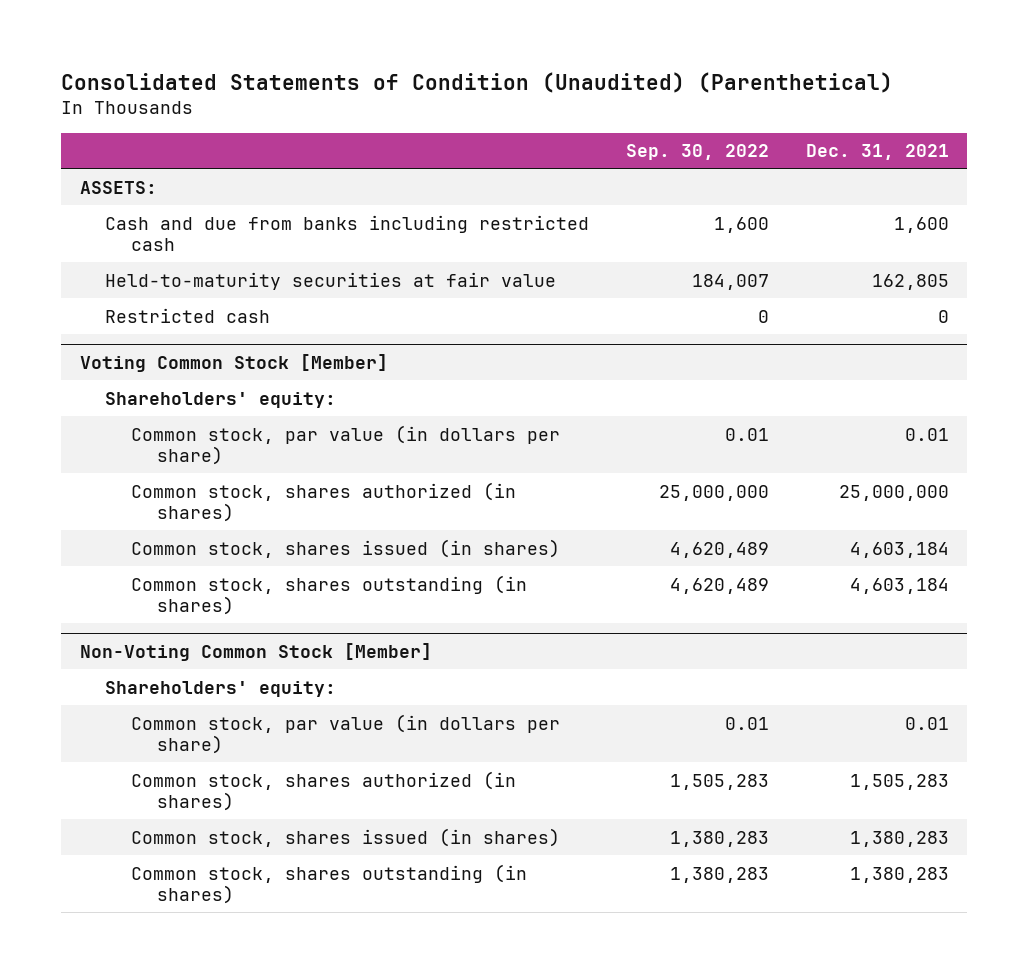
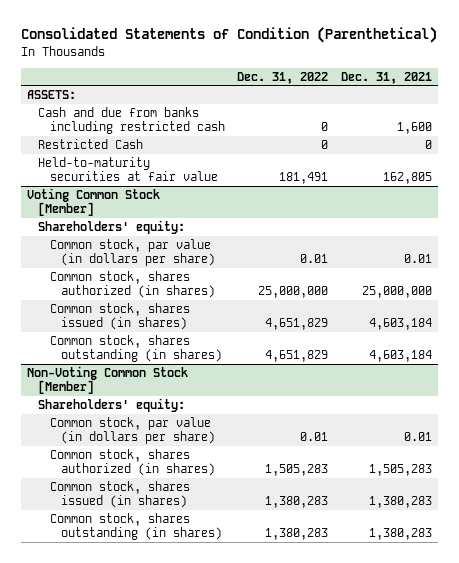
- Consolidated Statements of Condition (Unaudited) (Parenthetical)
+ Consolidated Statements of Condition (Parenthetical)
- | Sep. 30, 2022 | Dec. 31, 2021
+ | Dec. 31, 2022 | Dec. 31, 2021
+ Restricted Cash | 0 | 0
- Restricted cash | 0 | 0

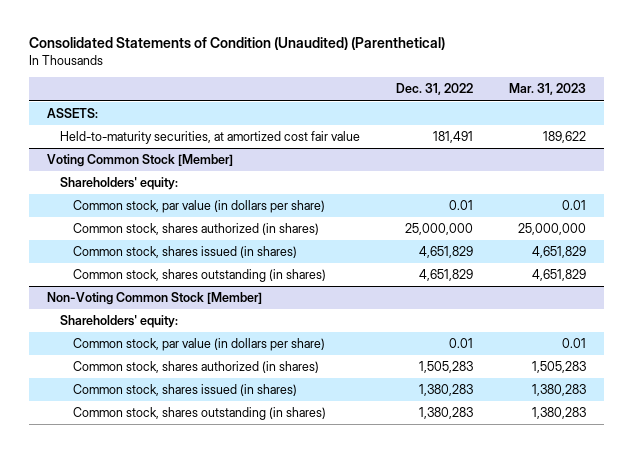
- Consolidated Statements of Condition (Parenthetical)
+ Consolidated Statements of Condition (Unaudited) (Parenthetical)
- | Dec. 31, 2022 | Dec. 31, 2021
+ | Dec. 31, 2022 | Mar. 31, 2023
- Cash and due from banks including restricted cash | 0 | 1,600
- Restricted Cash | 0 | 0
- Held-to-maturity securities at fair value | 181,491 | 162,805
+ Held-to-maturity securities, at amortized cost fair value | 181,491 | 189,622

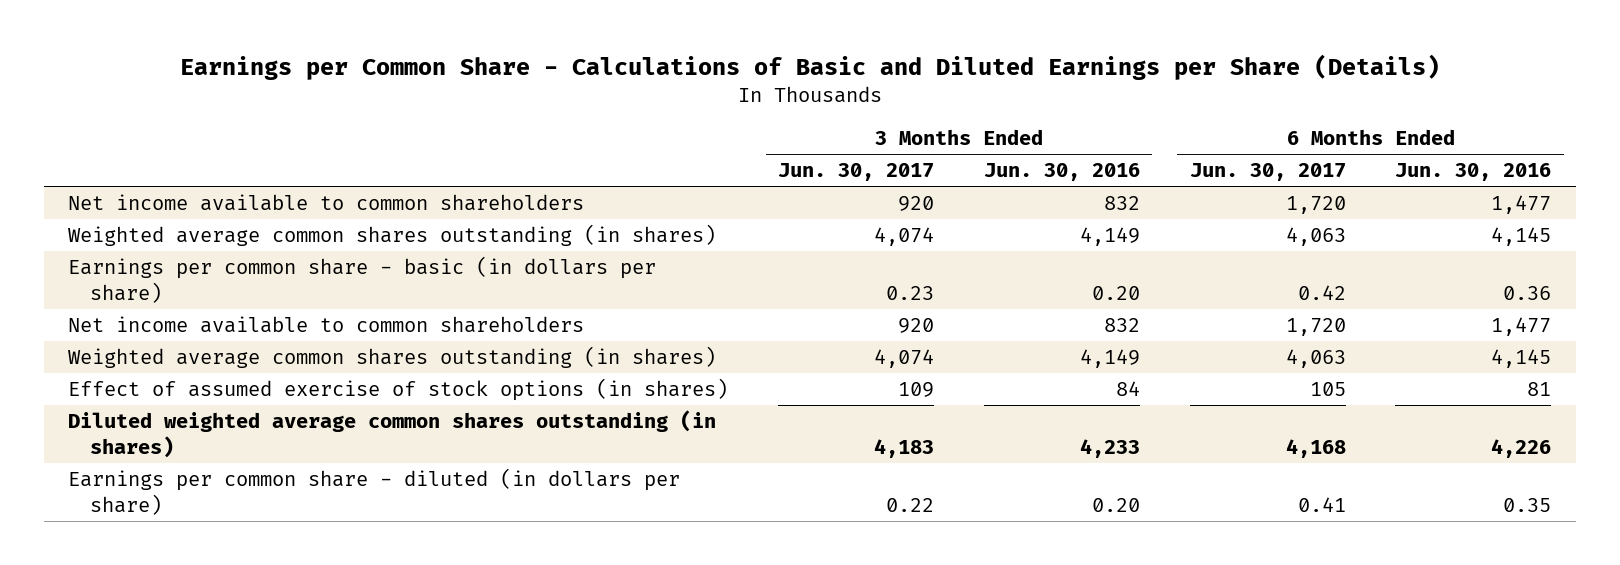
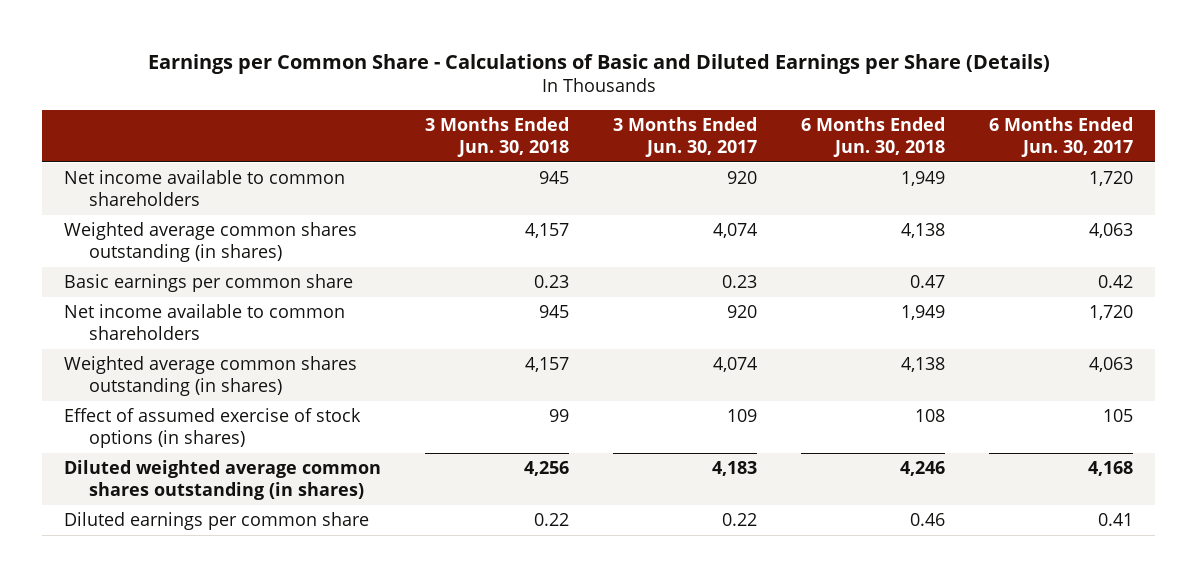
- | 3 Months Ended Jun. 30, 2017 | 3 Months Ended Jun. 30, 2016 | 6 Months Ended Jun. 30, 2017 | 6 Months Ended Jun. 30, 2016
+ | 3 Months Ended Jun. 30, 2018 | 3 Months Ended Jun. 30, 2017 | 6 Months Ended Jun. 30, 2018 | 6 Months Ended Jun. 30, 2017
- Earnings per common share - basic (in dollars per share) | 0.23 | 0.20 | 0.42 | 0.36
+ Basic earnings per common share | 0.23 | 0.23 | 0.47 | 0.42
- Earnings per common share - diluted (in dollars per share) | 0.22 | 0.20 | 0.41 | 0.35
+ Diluted earnings per common share | 0.22 | 0.22 | 0.46 | 0.41

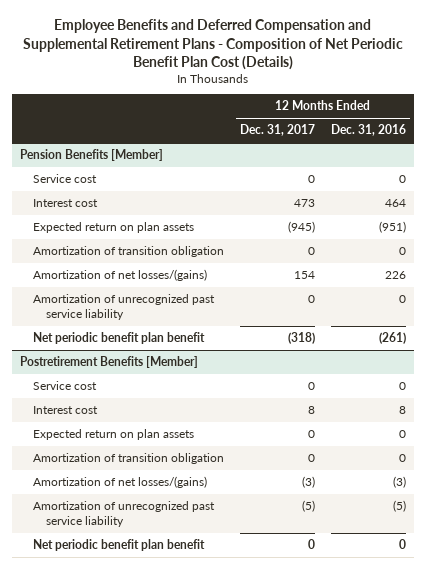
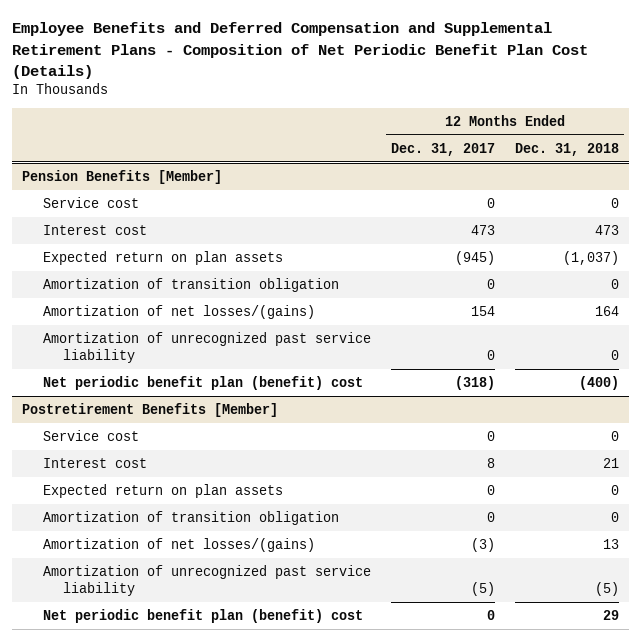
- | 12 Months Ended Dec. 31, 2017 | 12 Months Ended Dec. 31, 2016
+ | 12 Months Ended Dec. 31, 2017 | 12 Months Ended Dec. 31, 2018
@ Pension Benefits [Member]
- Net periodic benefit plan benefit | (318) | (261)
+ Net periodic benefit plan (benefit) cost | (318) | (400)
@ Postretirement Benefits [Member]
- Net periodic benefit plan benefit | 0 | 0
+ Net periodic benefit plan (benefit) cost | 0 | 29

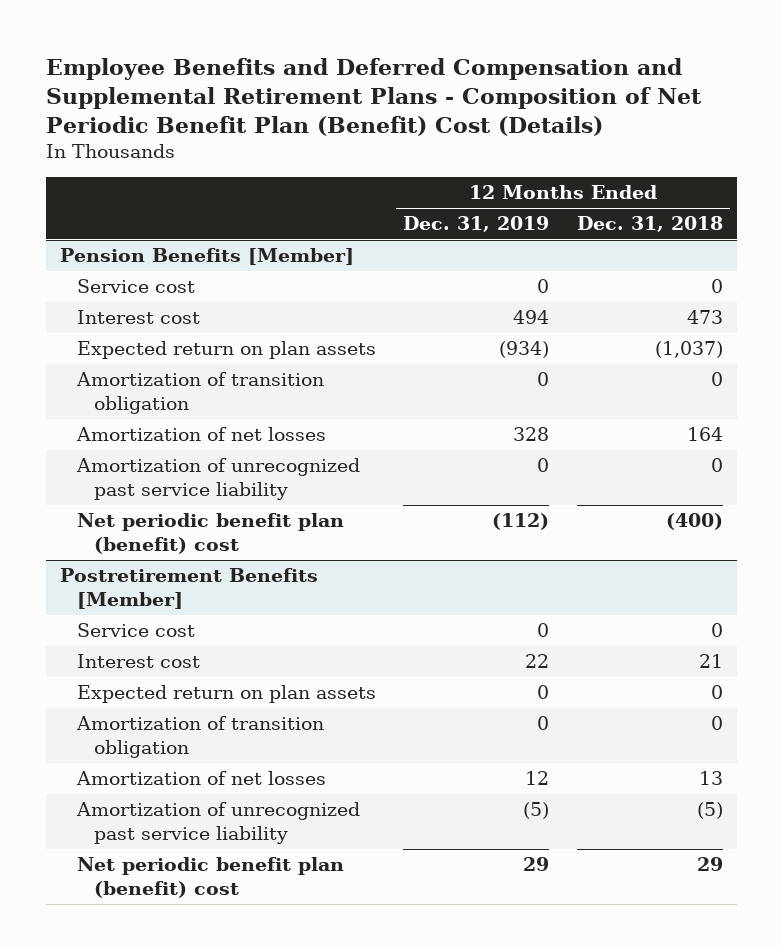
- Employee Benefits and Deferred Compensation and Supplemental Retirement Plans - Composition of Net Periodic Benefit Plan Cost (Details)
+ Employee Benefits and Deferred Compensation and Supplemental Retirement Plans - Composition of Net Periodic Benefit Plan (Benefit) Cost (Details)
- | 12 Months Ended Dec. 31, 2017 | 12 Months Ended Dec. 31, 2018
+ | 12 Months Ended Dec. 31, 2019 | 12 Months Ended Dec. 31, 2018
@ Pension Benefits [Member]
- Amortization of net losses/(gains) | 154 | 164
+ Amortization of net losses | 328 | 164
@ Postretirement Benefits [Member]
- Amortization of net losses/(gains) | (3) | 13
+ Amortization of net losses | 12 | 13

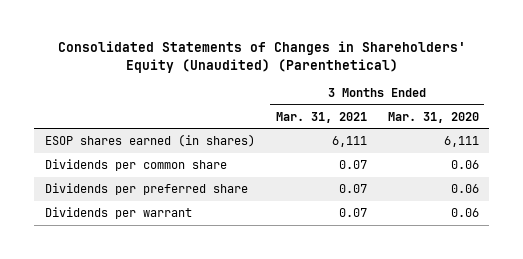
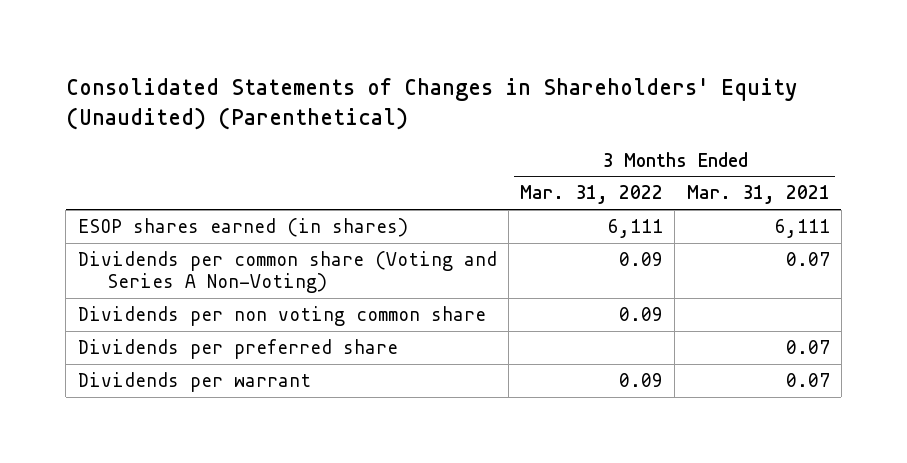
- | 3 Months Ended Mar. 31, 2021 | 3 Months Ended Mar. 31, 2020
+ | 3 Months Ended Mar. 31, 2022 | 3 Months Ended Mar. 31, 2021
- Dividends per common share | 0.07 | 0.06
+ Dividends per common share (Voting and Series A Non-Voting) | 0.09 | 0.07
+ Dividends per non voting common share | 0.09 |

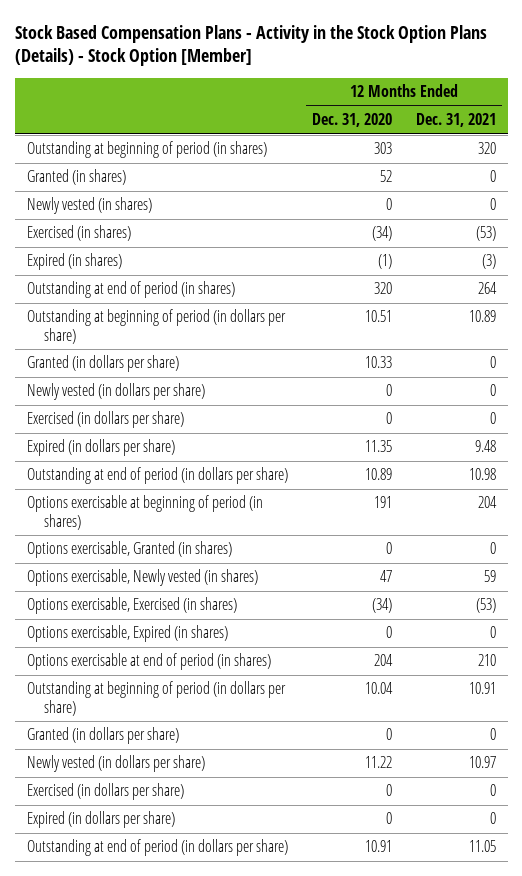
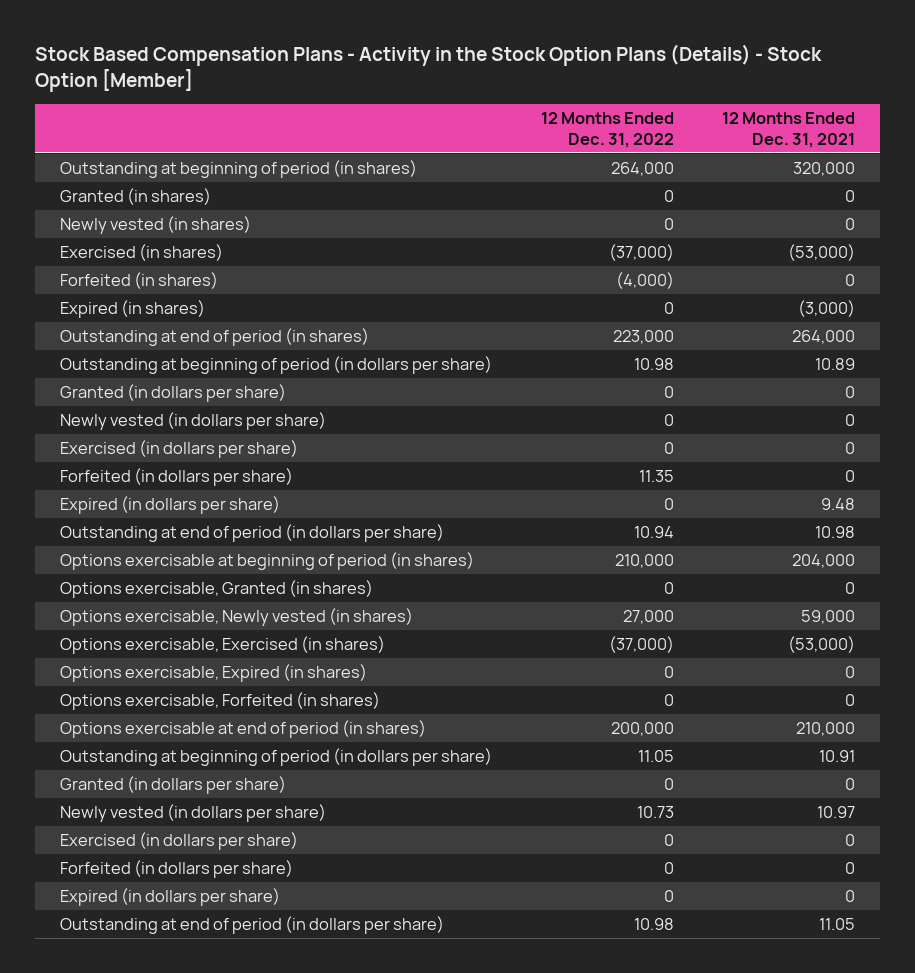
- | 12 Months Ended Dec. 31, 2020 | 12 Months Ended Dec. 31, 2021
+ | 12 Months Ended Dec. 31, 2022 | 12 Months Ended Dec. 31, 2021
- Outstanding at beginning of period (in shares) | 303 | 320
+ Outstanding at beginning of period (in shares) | 264,000 | 320,000
- Exercised (in shares) | (34) | (53)
- Expired (in shares) | (1) | (3)
- Outstanding at end of period (in shares) | 320 | 264
+ Exercised (in shares) | (37,000) | (53,000)
+ Forfeited (in shares) | (4,000) | 0
+ Expired (in shares) | 0 | (3,000)
+ Outstanding at end of period (in shares) | 223,000 | 264,000
+ Forfeited (in dollars per share) | 11.35 | 0
- Options exercisable at beginning of period (in shares) | 191 | 204
+ Options exercisable at beginning of period (in shares) | 210,000 | 204,000
- Options exercisable, Newly vested (in shares) | 47 | 59
- Options exercisable, Exercised (in shares) | (34) | (53)
+ Options exercisable, Newly vested (in shares) | 27,000 | 59,000
+ Options exercisable, Exercised (in shares) | (37,000) | (53,000)
- Options exercisable at end of period (in shares) | 204 | 210
+ Options exercisable, Forfeited (in shares) | 0 | 0
+ Options exercisable at end of period (in shares) | 200,000 | 210,000
+ Forfeited (in dollars per share) | 0 | 0

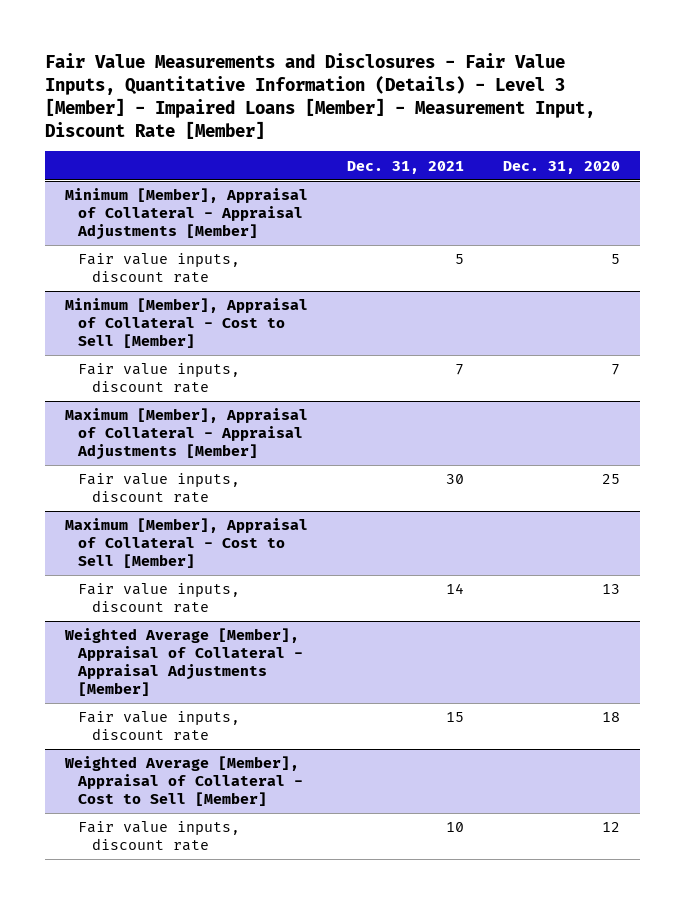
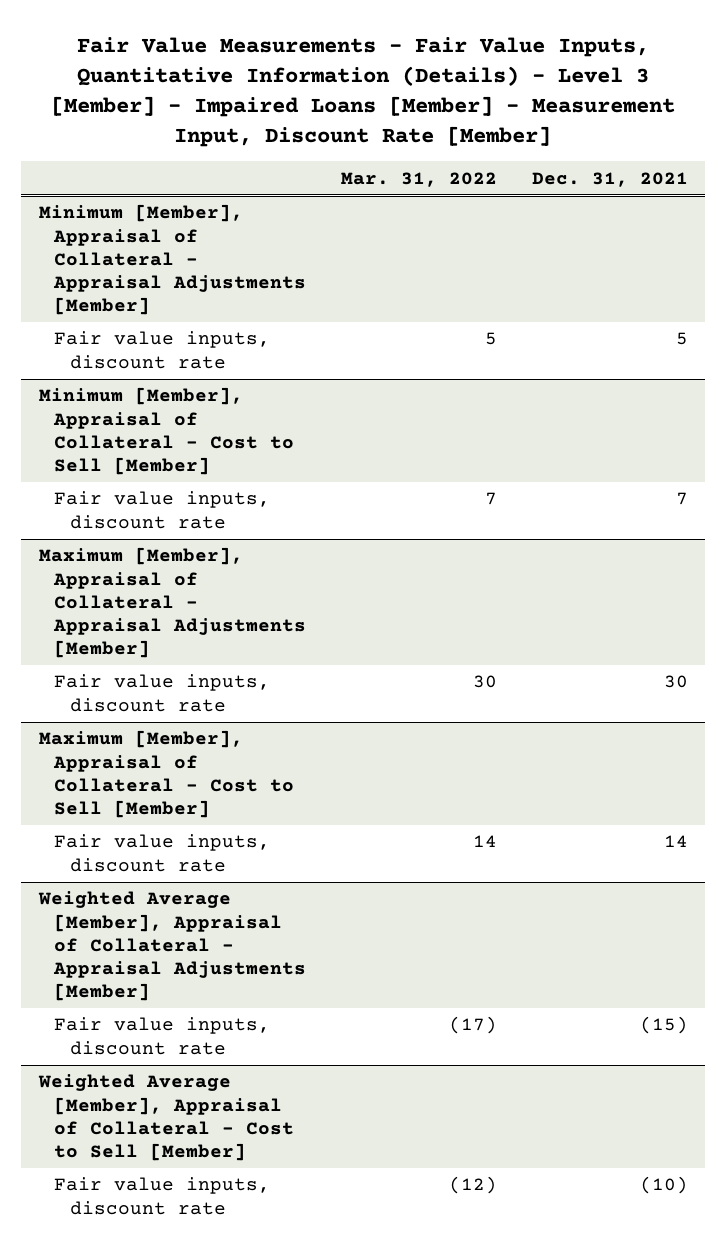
- Fair Value Measurements and Disclosures - Fair Value Inputs, Quantitative Information (Details) - Level 3 [Member] - Impaired Loans [Member] - Measurement Input, Discount Rate [Member]
+ Fair Value Measurements - Fair Value Inputs, Quantitative Information (Details) - Level 3 [Member] - Impaired Loans [Member] - Measurement Input, Discount Rate [Member]
- | Dec. 31, 2021 | Dec. 31, 2020
+ | Mar. 31, 2022 | Dec. 31, 2021
@ Weighted Average [Member], Appraisal of Collateral - Appraisal Adjustments [Member]
- Fair value inputs, discount rate | 15 | 18
+ Fair value inputs, discount rate | (17) | (15)
@ Weighted Average [Member], Appraisal of Collateral - Cost to Sell [Member]
- Fair value inputs, discount rate | 10 | 12
+ Fair value inputs, discount rate | (12) | (10)

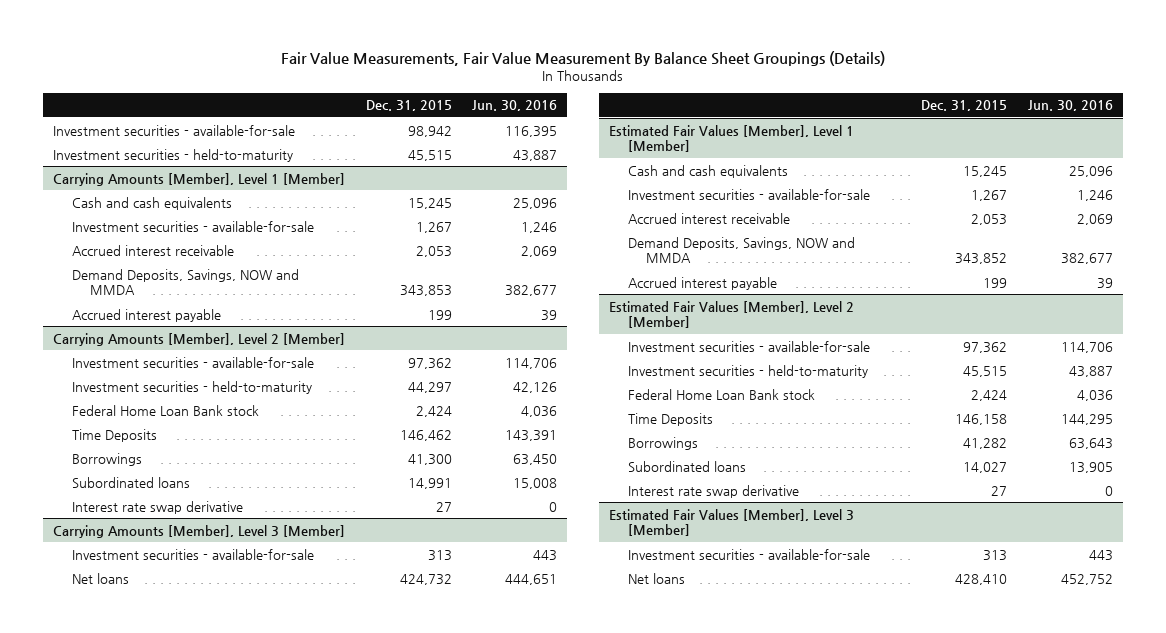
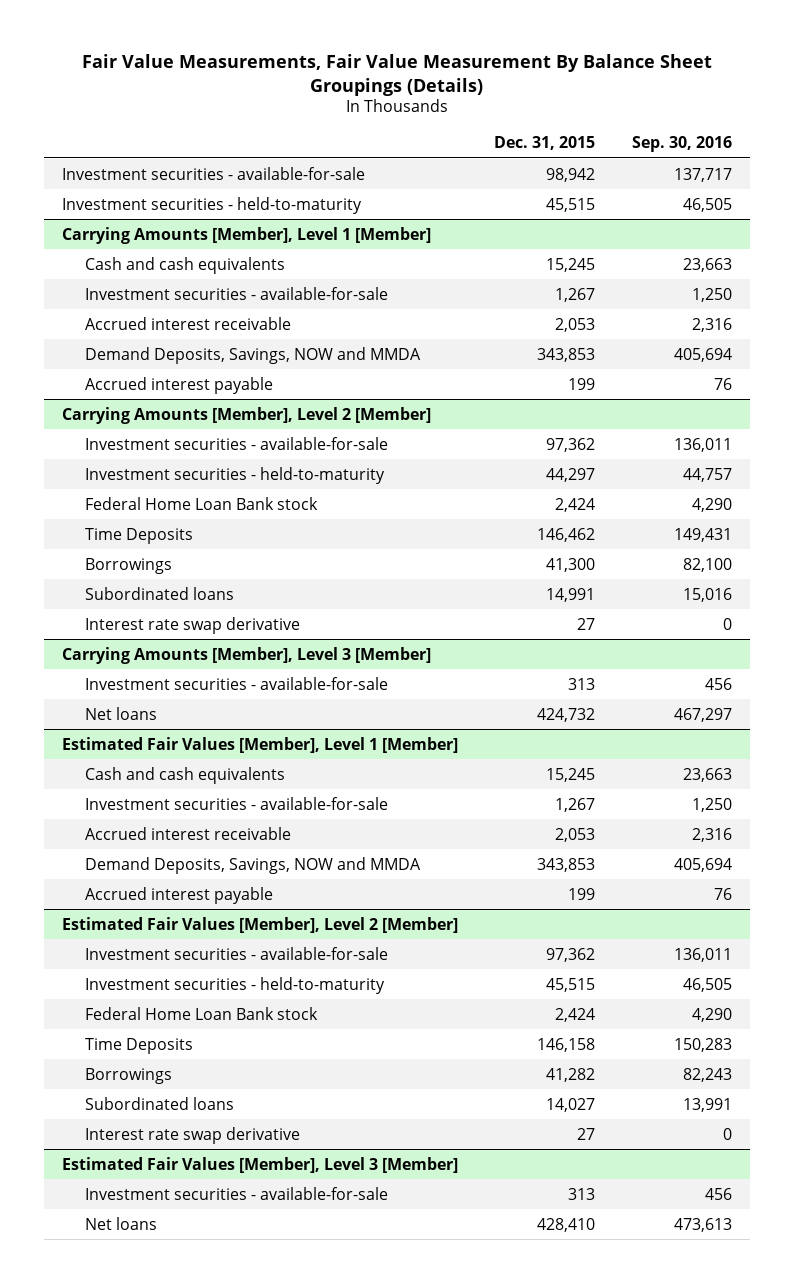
- | Dec. 31, 2015 | Jun. 30, 2016
+ | Dec. 31, 2015 | Sep. 30, 2016
@ Estimated Fair Values [Member], Level 1 [Member]
- Demand Deposits, Savings, NOW and MMDA | 343,852 | 382,677
+ Demand Deposits, Savings, NOW and MMDA | 343,853 | 405,694

